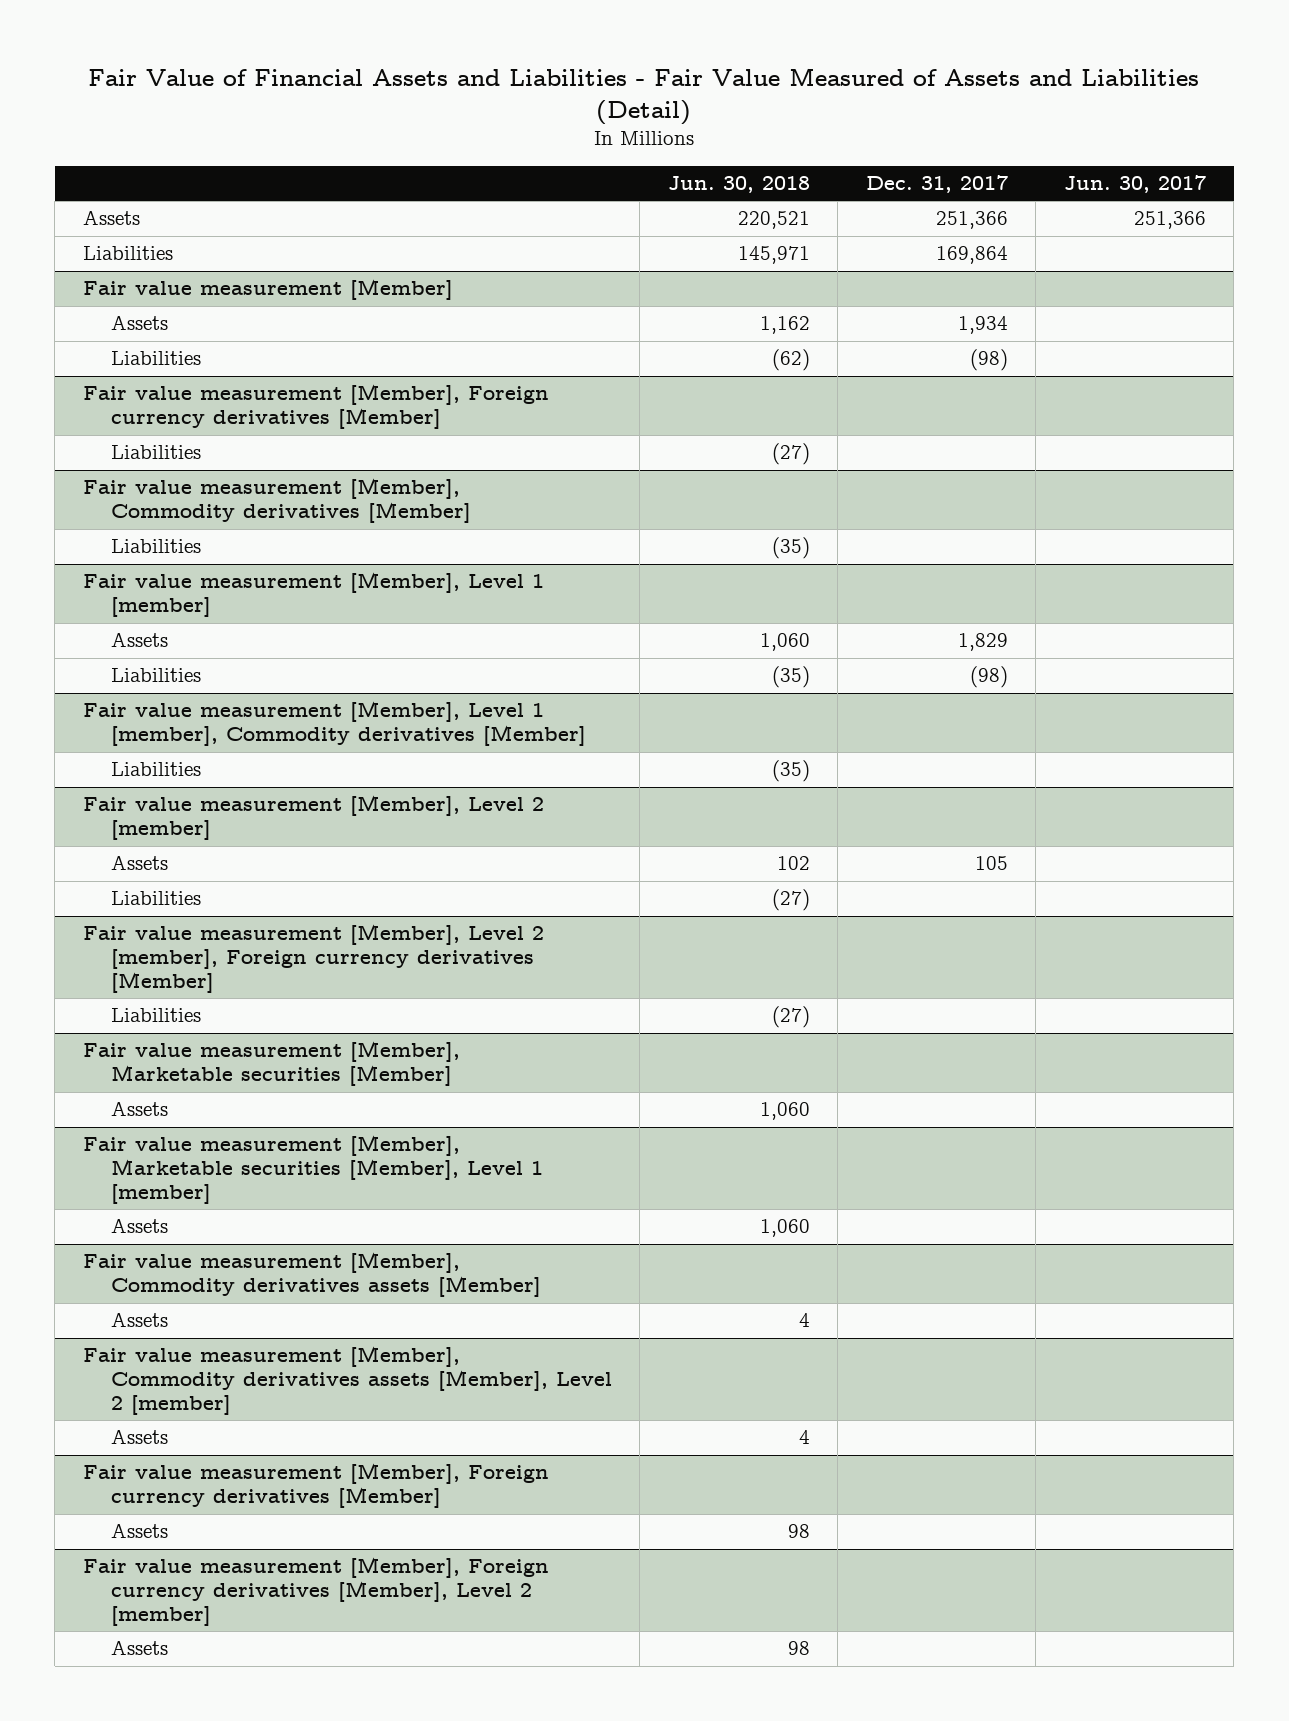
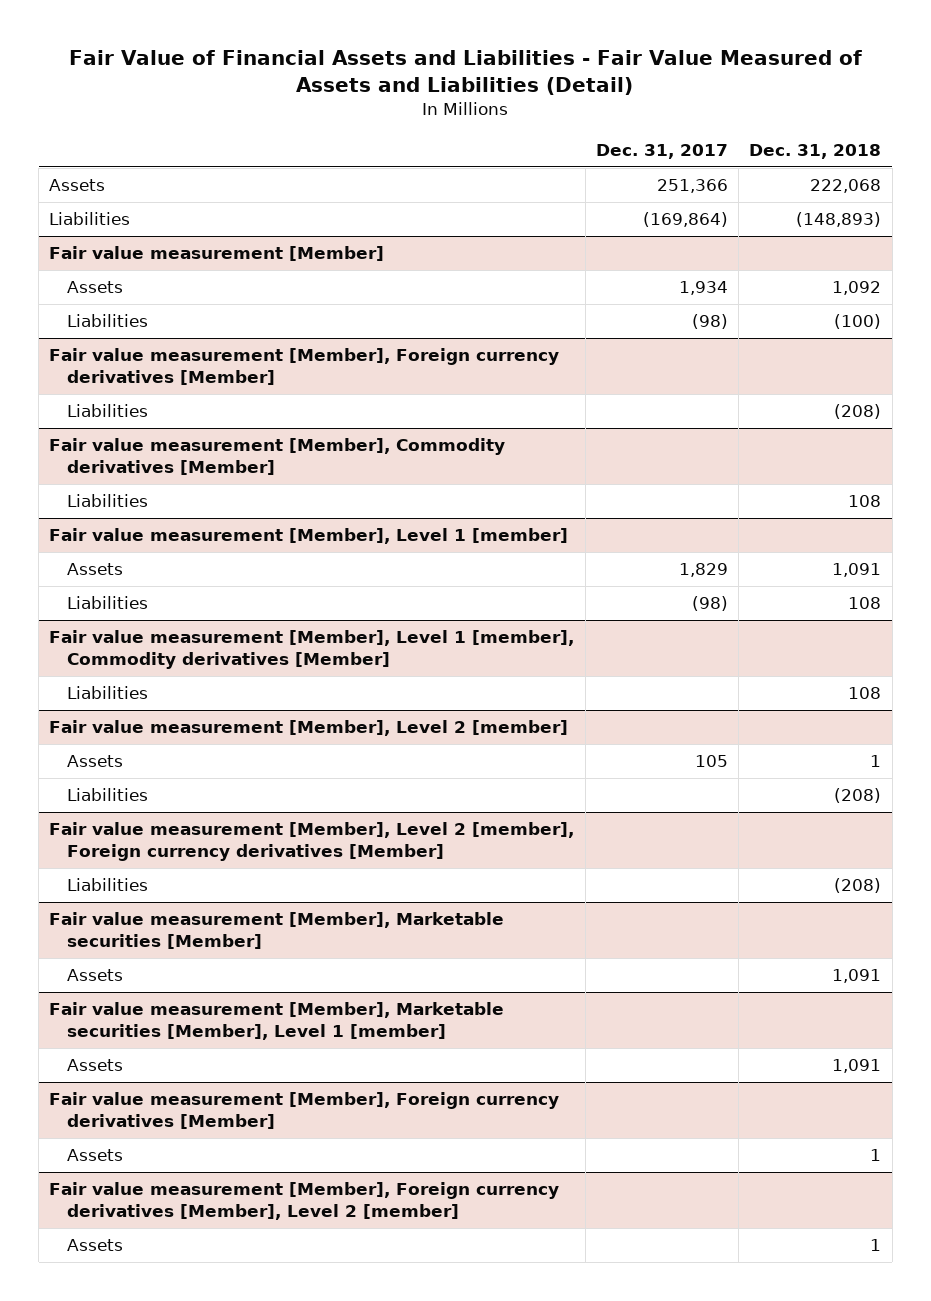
- | Jun. 30, 2018 | Dec. 31, 2017 | Jun. 30, 2017
+ | Dec. 31, 2017 | Dec. 31, 2018
- Liabilities | 145,971 | 169,864 |
+ Liabilities | (169,864) | (148,893)
- Fair value measurement [Member], Commodity derivatives assets [Member]
- Assets | 4 | |
- Fair value measurement [Member], Commodity derivatives assets [Member], Level 2 [member]
- Assets | 4 | |

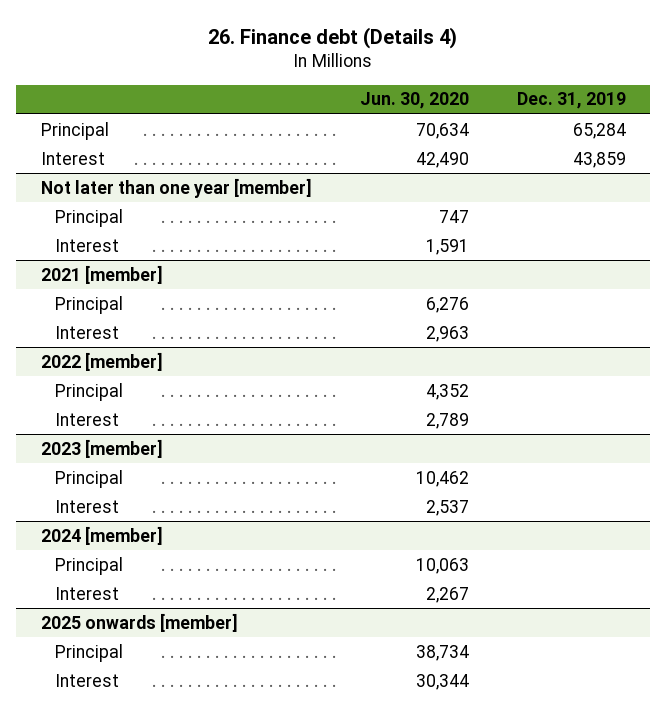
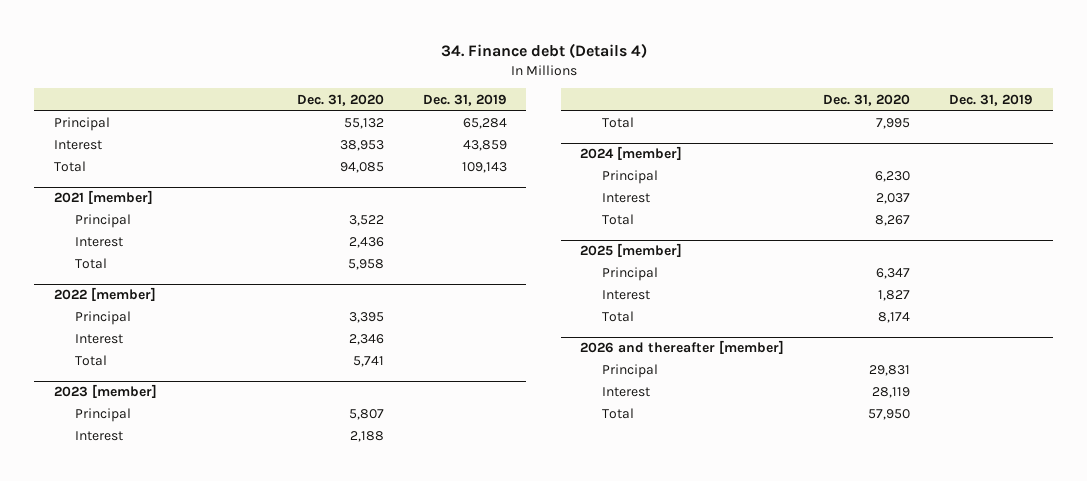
- 26. Finance debt (Details 4)
+ 34. Finance debt (Details 4)
- | Jun. 30, 2020 | Dec. 31, 2019
+ | Dec. 31, 2020 | Dec. 31, 2019
- Not later than one year [member]
- Principal | 747 |
- Interest | 1,591 |
+ Total | 94,085 | 109,143
@ 2021 [member]
+ Total | 5,958 |
@ 2022 [member]
+ Total | 5,741 |
@ 2023 [member]
+ Total | 7,995 |
- 2025 onwards [member]
@ 2024 [member]
+ Total | 8,267 |
+ 2025 [member]
+ Principal | 6,347 |
+ Interest | 1,827 |
+ Total | 8,174 |
+ 2026 and thereafter [member]
+ Total | 57,950 |

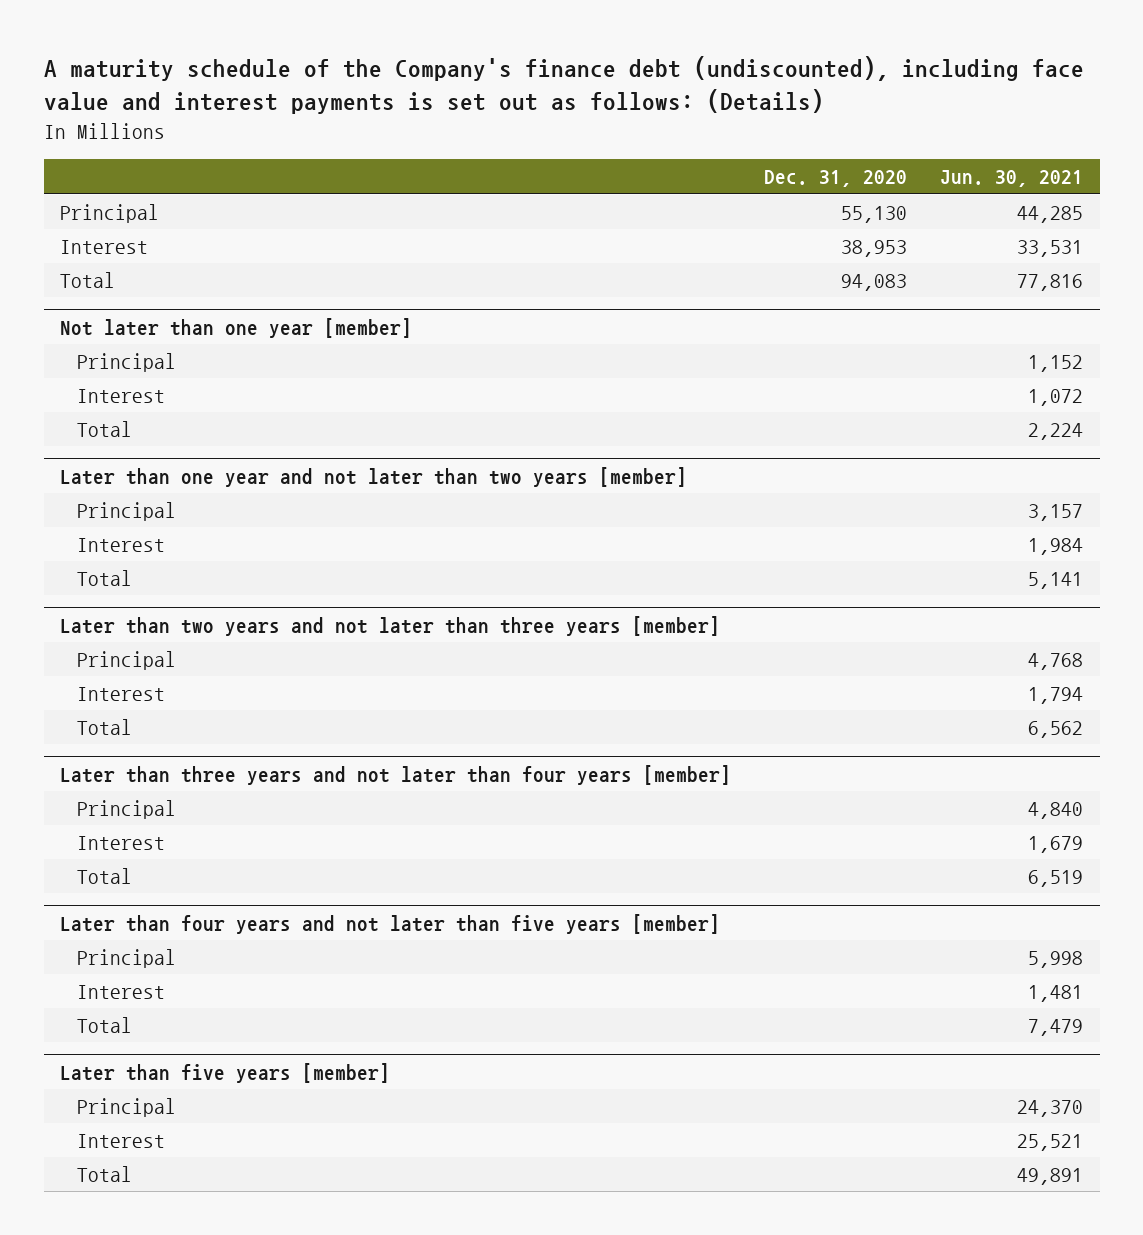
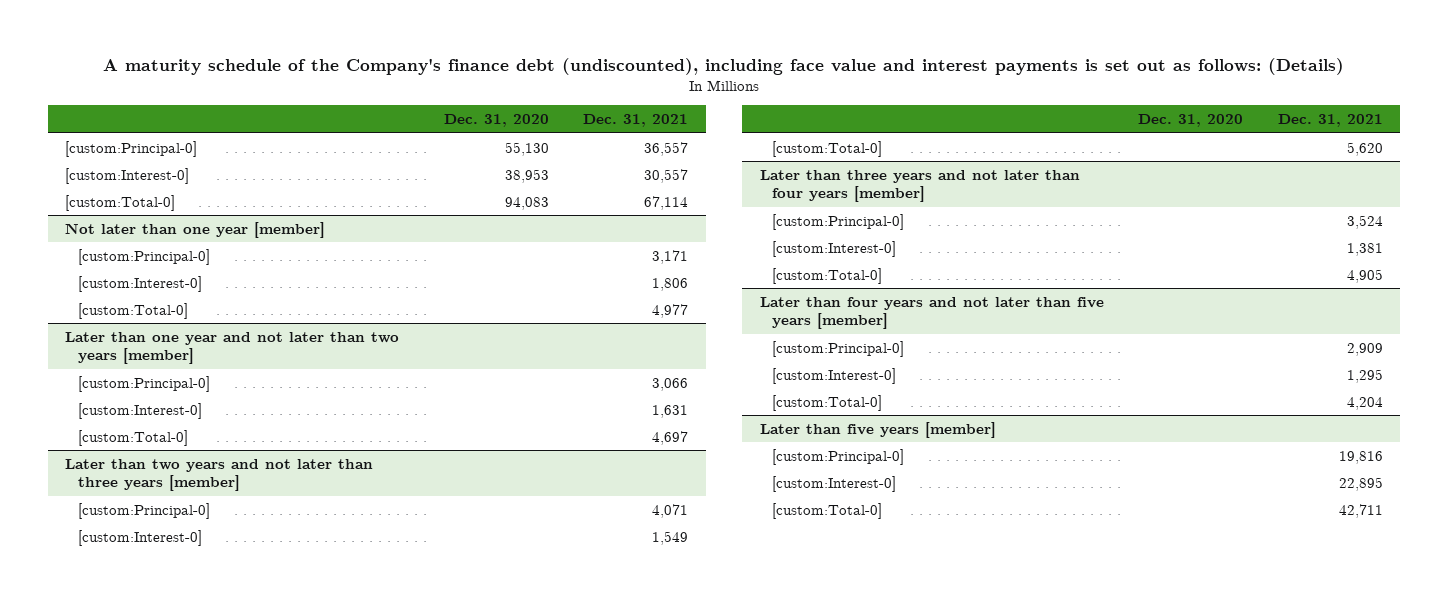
- | Dec. 31, 2020 | Jun. 30, 2021
+ | Dec. 31, 2020 | Dec. 31, 2021
- Principal | 55,130 | 44,285
- Interest | 38,953 | 33,531
- Total | 94,083 | 77,816
+ [custom:Principal-0] | 55,130 | 36,557
+ [custom:Interest-0] | 38,953 | 30,557
+ [custom:Total-0] | 94,083 | 67,114
@ Not later than one year [member]
- Principal | | 1,152
- Interest | | 1,072
- Total | | 2,224
+ [custom:Principal-0] | | 3,171
+ [custom:Interest-0] | | 1,806
+ [custom:Total-0] | | 4,977
@ Later than one year and not later than two years [member]
- Principal | | 3,157
- Interest | | 1,984
- Total | | 5,141
+ [custom:Principal-0] | | 3,066
+ [custom:Interest-0] | | 1,631
+ [custom:Total-0] | | 4,697
@ Later than two years and not later than three years [member]
- Principal | | 4,768
- Interest | | 1,794
- Total | | 6,562
+ [custom:Principal-0] | | 4,071
+ [custom:Interest-0] | | 1,549
+ [custom:Total-0] | | 5,620
@ Later than three years and not later than four years [member]
- Principal | | 4,840
- Interest | | 1,679
- Total | | 6,519
+ [custom:Principal-0] | | 3,524
+ [custom:Interest-0] | | 1,381
+ [custom:Total-0] | | 4,905
@ Later than four years and not later than five years [member]
- Principal | | 5,998
- Interest | | 1,481
- Total | | 7,479
+ [custom:Principal-0] | | 2,909
+ [custom:Interest-0] | | 1,295
+ [custom:Total-0] | | 4,204
@ Later than five years [member]
- Principal | | 24,370
- Interest | | 25,521
- Total | | 49,891
+ [custom:Principal-0] | | 19,816
+ [custom:Interest-0] | | 22,895
+ [custom:Total-0] | | 42,711

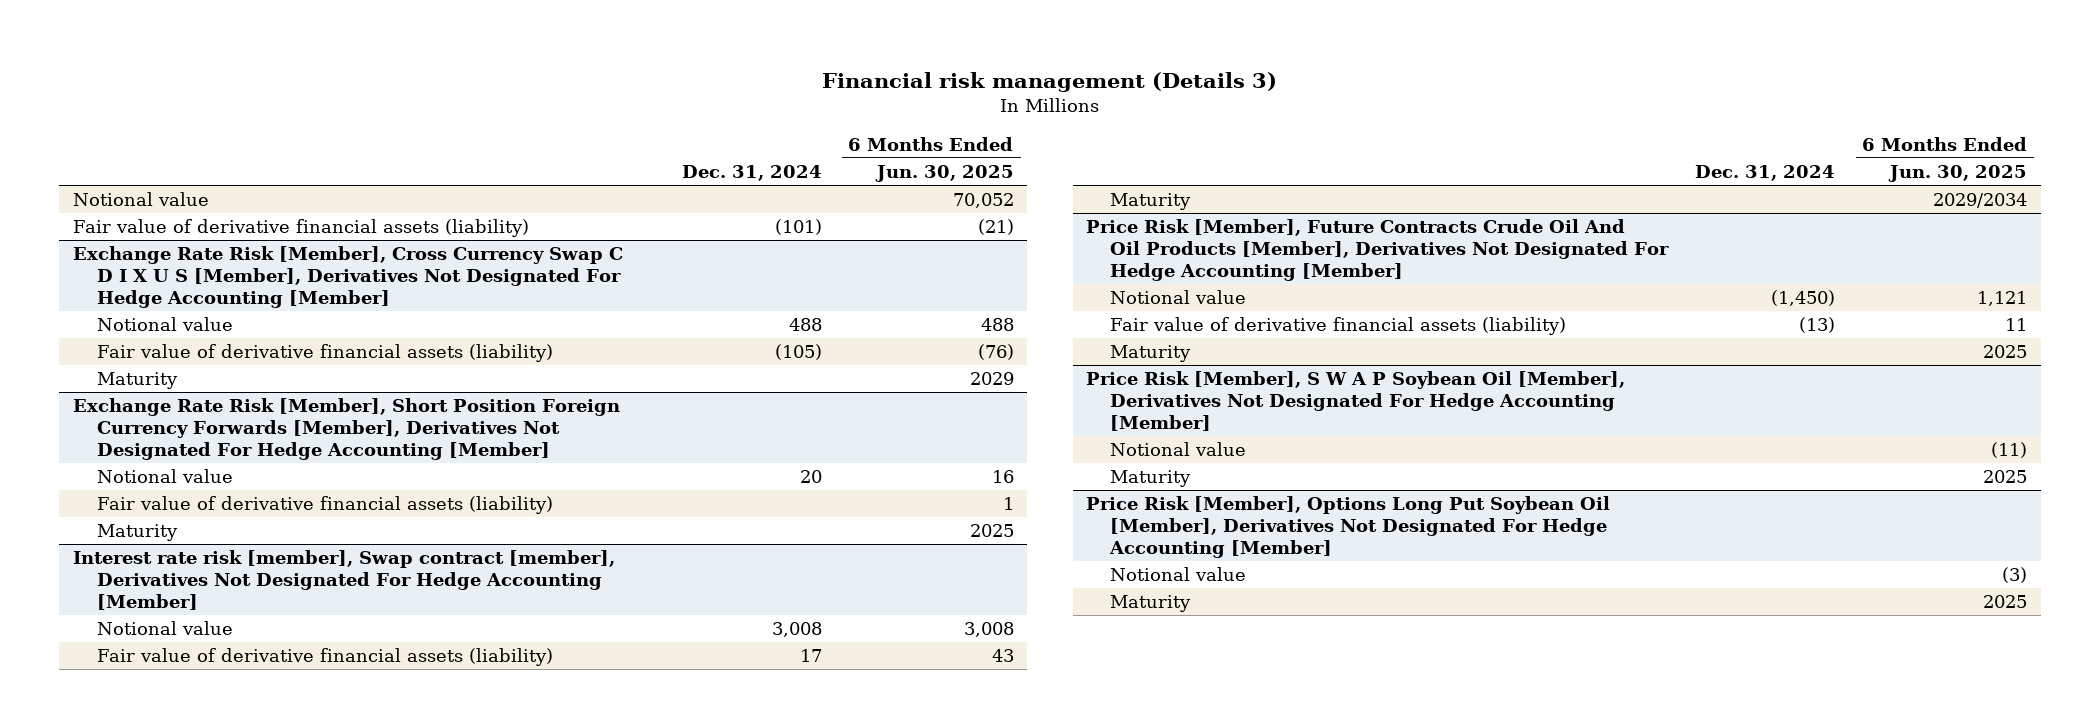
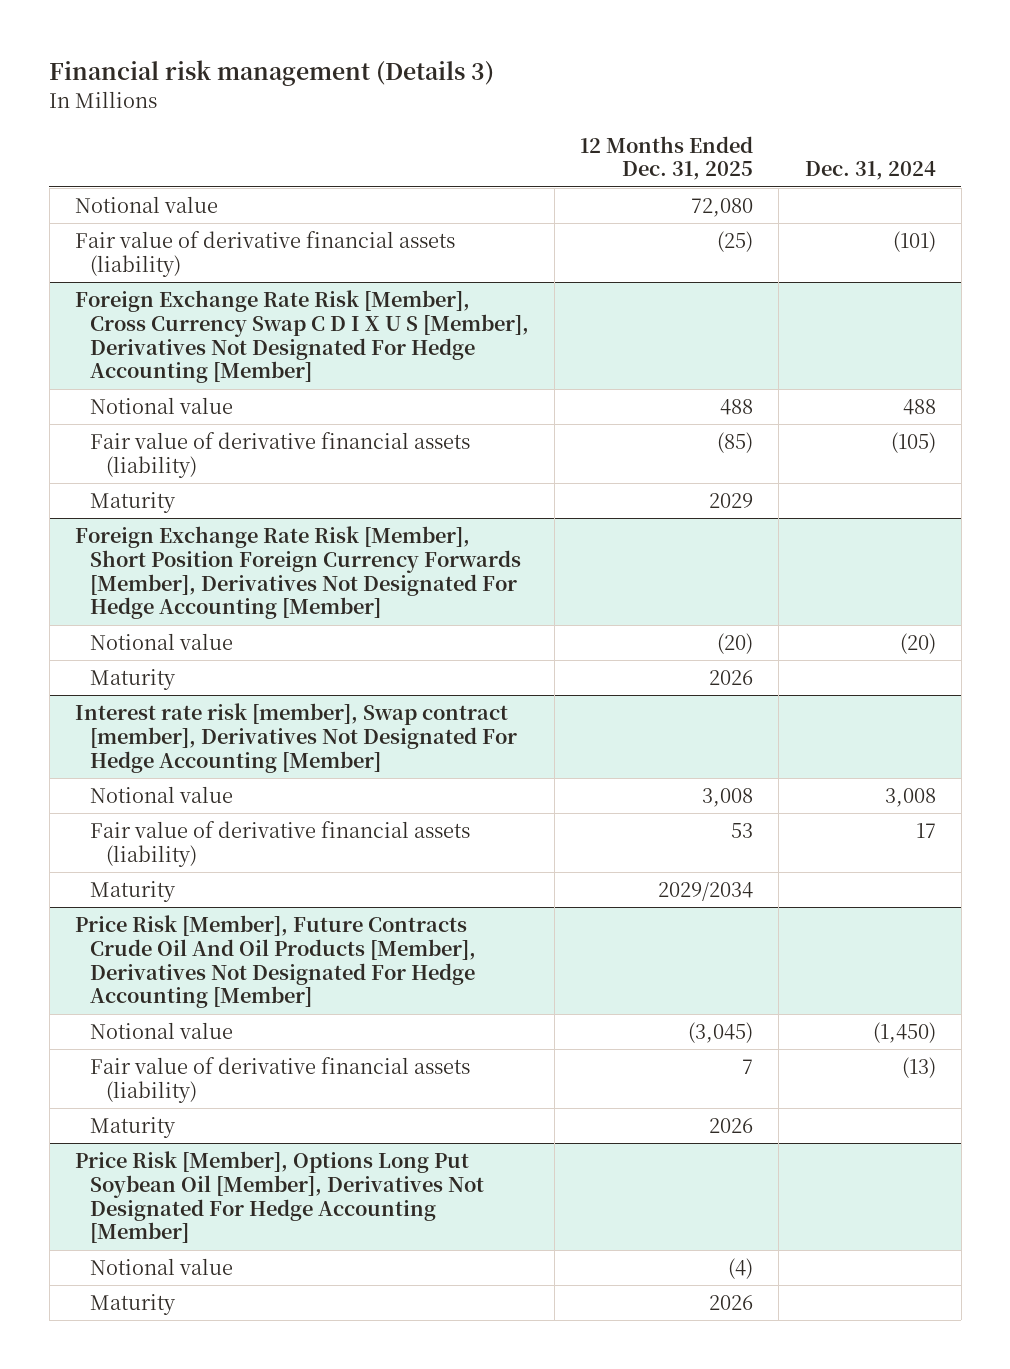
- | Dec. 31, 2024 | 6 Months Ended Jun. 30, 2025
+ | 12 Months Ended Dec. 31, 2025 | Dec. 31, 2024
- Exchange Rate Risk [Member], Cross Currency Swap C D I X U S [Member], Derivatives Not Designated For Hedge Accounting [Member]
+ Foreign Exchange Rate Risk [Member], Cross Currency Swap C D I X U S [Member], Derivatives Not Designated For Hedge Accounting [Member]
- Exchange Rate Risk [Member], Short Position Foreign Currency Forwards [Member], Derivatives Not Designated For Hedge Accounting [Member]
- Notional value | 20 | 16
- Fair value of derivative financial assets (liability) | | 1
+ Foreign Exchange Rate Risk [Member], Short Position Foreign Currency Forwards [Member], Derivatives Not Designated For Hedge Accounting [Member]
+ Notional value | (20) | (20)
- Price Risk [Member], S W A P Soybean Oil [Member], Derivatives Not Designated For Hedge Accounting [Member]
- Notional value | | (11)
- Maturity | | 2025

